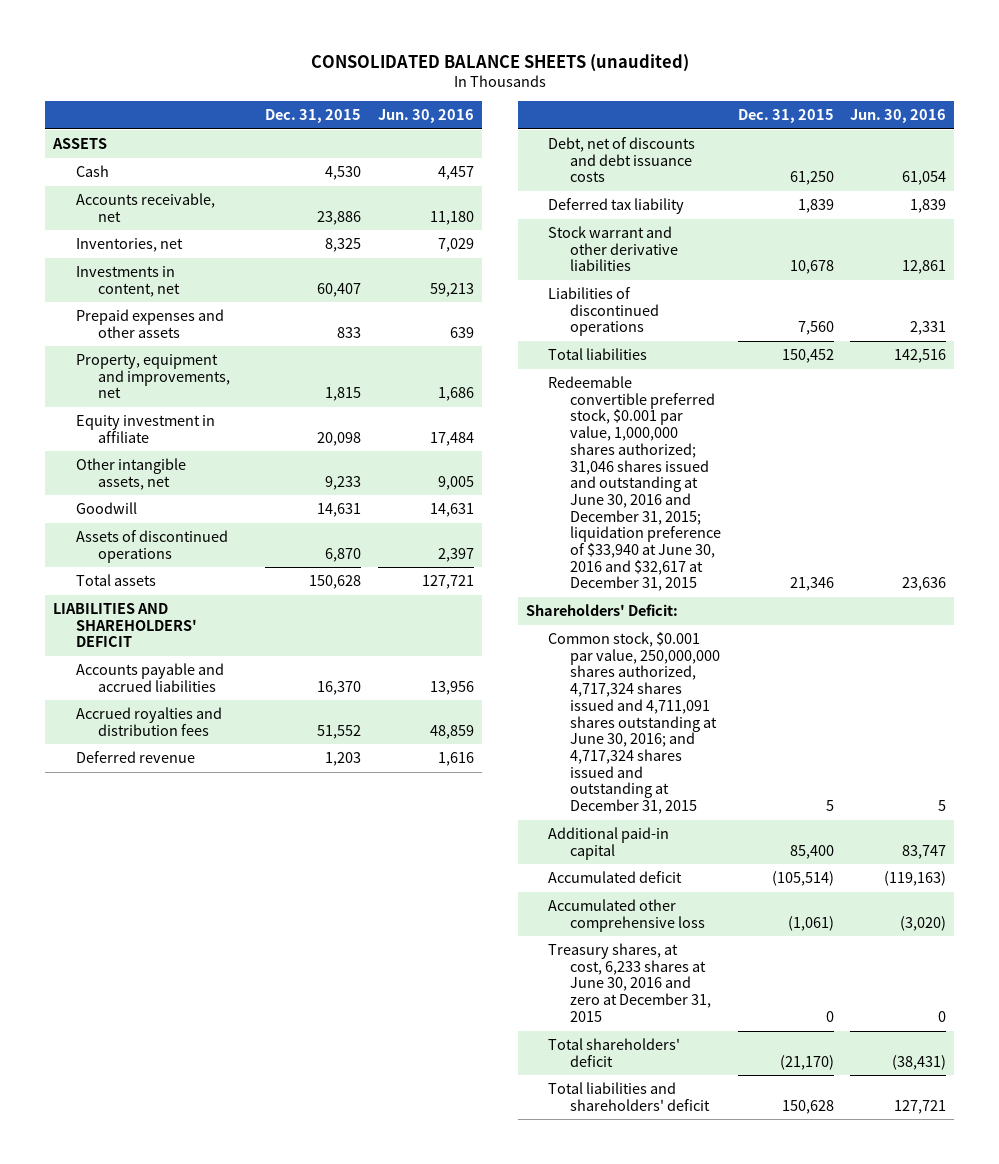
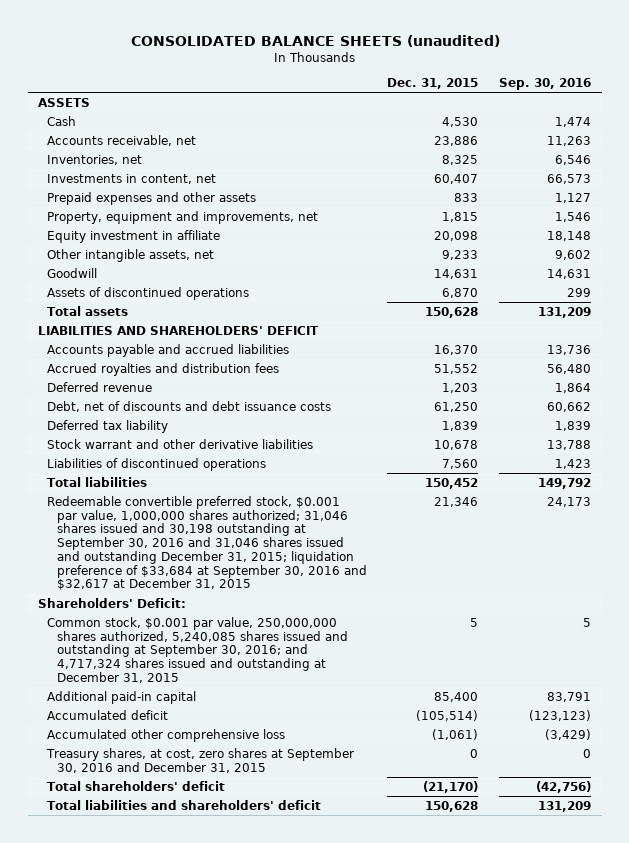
- | Dec. 31, 2015 | Jun. 30, 2016
+ | Dec. 31, 2015 | Sep. 30, 2016
- Redeemable convertible preferred stock, $0.001 par value, 1,000,000 shares authorized; 31,046 shares issued and outstanding at June 30, 2016 and December 31, 2015; liquidation preference of $33,940 at June 30, 2016 and $32,617 at December 31, 2015 | 21,346 | 23,636
+ Redeemable convertible preferred stock, $0.001 par value, 1,000,000 shares authorized; 31,046 shares issued and 30,198 outstanding at September 30, 2016 and 31,046 shares issued and outstanding December 31, 2015; liquidation preference of $33,684 at September 30, 2016 and $32,617 at December 31, 2015 | 21,346 | 24,173
- Common stock, $0.001 par value, 250,000,000 shares authorized, 4,717,324 shares issued and 4,711,091 shares outstanding at June 30, 2016; and 4,717,324 shares issued and outstanding at December 31, 2015 | 5 | 5
+ Common stock, $0.001 par value, 250,000,000 shares authorized, 5,240,085 shares issued and outstanding at September 30, 2016; and 4,717,324 shares issued and outstanding at December 31, 2015 | 5 | 5
- Treasury shares, at cost, 6,233 shares at June 30, 2016 and zero at December 31, 2015 | 0 | 0
+ Treasury shares, at cost, zero shares at September 30, 2016 and December 31, 2015 | 0 | 0

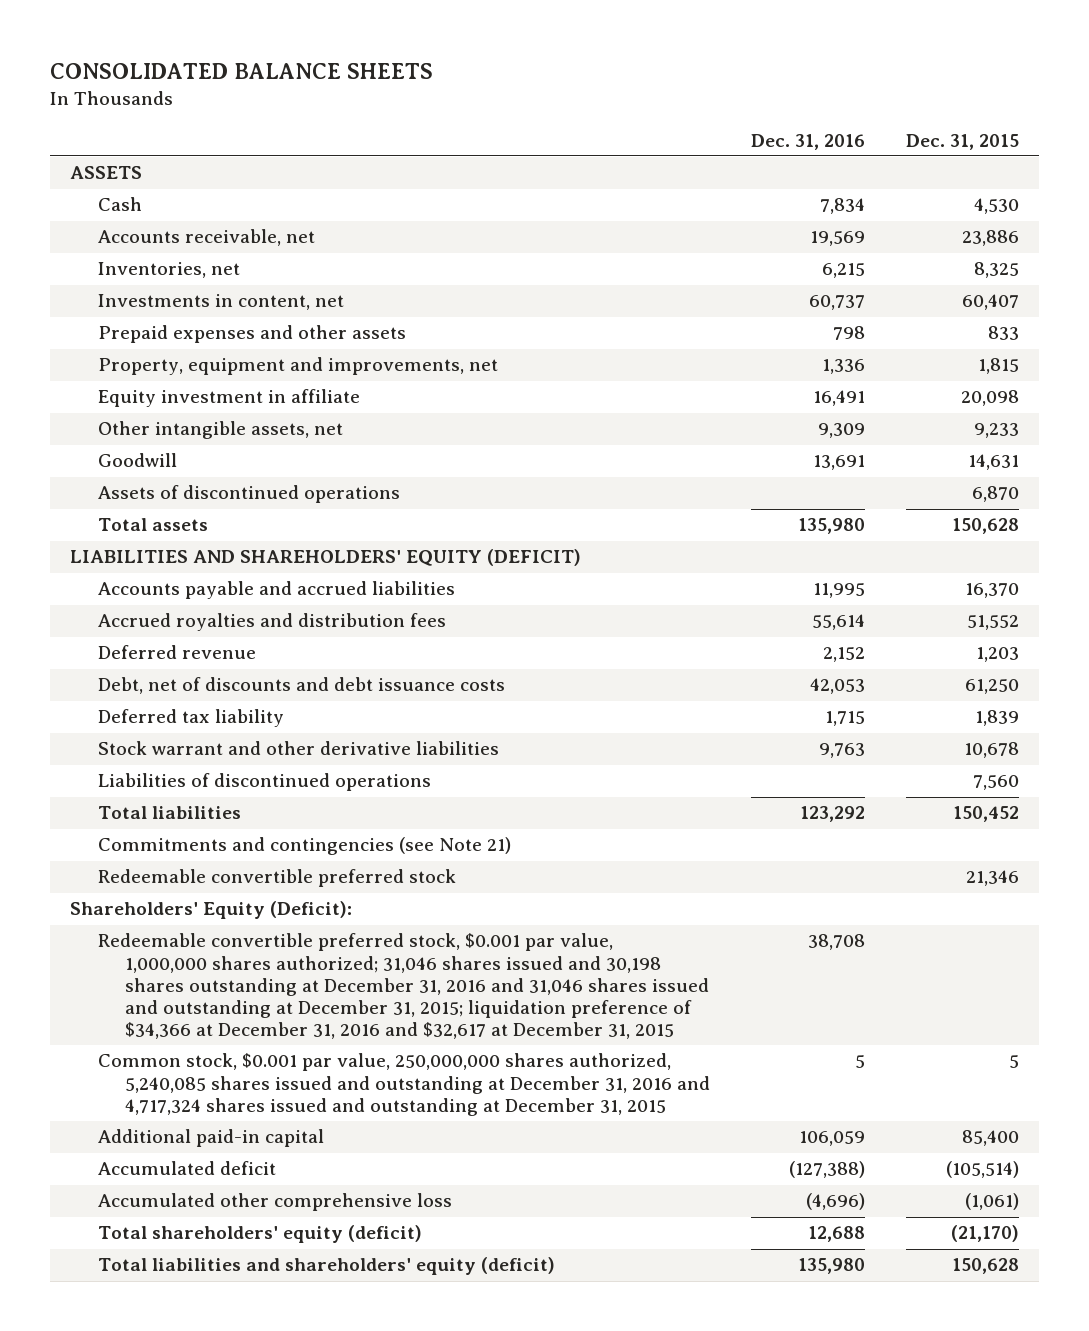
- CONSOLIDATED BALANCE SHEETS (unaudited)
+ CONSOLIDATED BALANCE SHEETS
- | Dec. 31, 2015 | Sep. 30, 2016
+ | Dec. 31, 2016 | Dec. 31, 2015
- LIABILITIES AND SHAREHOLDERS' DEFICIT
+ LIABILITIES AND SHAREHOLDERS' EQUITY (DEFICIT)
- Redeemable convertible preferred stock, $0.001 par value, 1,000,000 shares authorized; 31,046 shares issued and 30,198 outstanding at September 30, 2016 and 31,046 shares issued and outstanding December 31, 2015; liquidation preference of $33,684 at September 30, 2016 and $32,617 at December 31, 2015 | 21,346 | 24,173
- Shareholders' Deficit:
- Common stock, $0.001 par value, 250,000,000 shares authorized, 5,240,085 shares issued and outstanding at September 30, 2016; and 4,717,324 shares issued and outstanding at December 31, 2015 | 5 | 5
+ Commitments and contingencies (see Note 21)
+ Redeemable convertible preferred stock | | 21,346
+ Shareholders' Equity (Deficit):
+ Redeemable convertible preferred stock, $0.001 par value, 1,000,000 shares authorized; 31,046 shares issued and 30,198 shares outstanding at December 31, 2016 and 31,046 shares issued and outstanding at December 31, 2015; liquidation preference of $34,366 at December 31, 2016 and $32,617 at December 31, 2015 | 38,708 |
+ Common stock, $0.001 par value, 250,000,000 shares authorized, 5,240,085 shares issued and outstanding at December 31, 2016 and 4,717,324 shares issued and outstanding at December 31, 2015 | 5 | 5
- Treasury shares, at cost, zero shares at September 30, 2016 and December 31, 2015 | 0 | 0
- Total shareholders' deficit | (21,170) | (42,756)
- Total liabilities and shareholders' deficit | 150,628 | 131,209
+ Total shareholders' equity (deficit) | 12,688 | (21,170)
+ Total liabilities and shareholders' equity (deficit) | 135,980 | 150,628

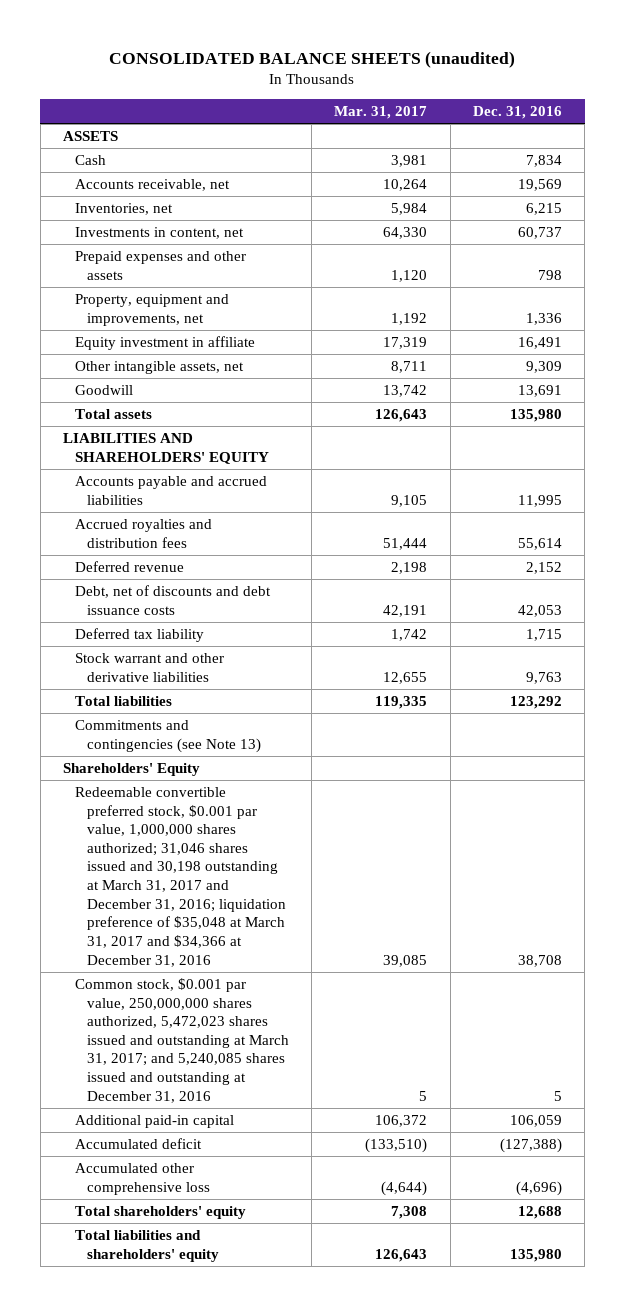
- CONSOLIDATED BALANCE SHEETS
+ CONSOLIDATED BALANCE SHEETS (unaudited)
- | Dec. 31, 2016 | Dec. 31, 2015
+ | Mar. 31, 2017 | Dec. 31, 2016
- Assets of discontinued operations | | 6,870
- LIABILITIES AND SHAREHOLDERS' EQUITY (DEFICIT)
+ LIABILITIES AND SHAREHOLDERS' EQUITY
- Liabilities of discontinued operations | | 7,560
- Commitments and contingencies (see Note 21)
- Redeemable convertible preferred stock | | 21,346
- Shareholders' Equity (Deficit):
- Redeemable convertible preferred stock, $0.001 par value, 1,000,000 shares authorized; 31,046 shares issued and 30,198 shares outstanding at December 31, 2016 and 31,046 shares issued and outstanding at December 31, 2015; liquidation preference of $34,366 at December 31, 2016 and $32,617 at December 31, 2015 | 38,708 |
- Common stock, $0.001 par value, 250,000,000 shares authorized, 5,240,085 shares issued and outstanding at December 31, 2016 and 4,717,324 shares issued and outstanding at December 31, 2015 | 5 | 5
+ Commitments and contingencies (see Note 13)
+ Shareholders' Equity
+ Redeemable convertible preferred stock, $0.001 par value, 1,000,000 shares authorized; 31,046 shares issued and 30,198 outstanding at March 31, 2017 and December 31, 2016; liquidation preference of $35,048 at March 31, 2017 and $34,366 at December 31, 2016 | 39,085 | 38,708
+ Common stock, $0.001 par value, 250,000,000 shares authorized, 5,472,023 shares issued and outstanding at March 31, 2017; and 5,240,085 shares issued and outstanding at December 31, 2016 | 5 | 5
- Total shareholders' equity (deficit) | 12,688 | (21,170)
- Total liabilities and shareholders' equity (deficit) | 135,980 | 150,628
+ Total shareholders' equity | 7,308 | 12,688
+ Total liabilities and shareholders' equity | 126,643 | 135,980

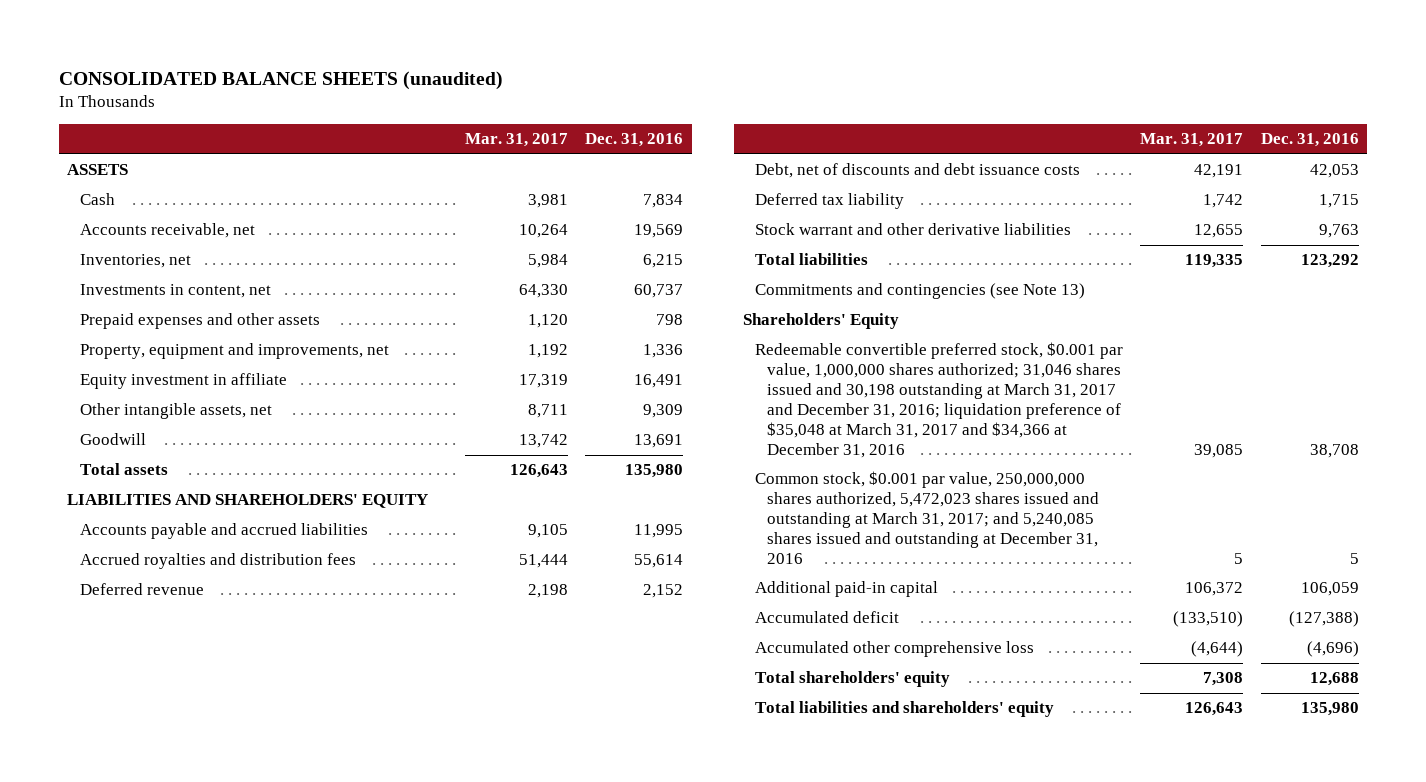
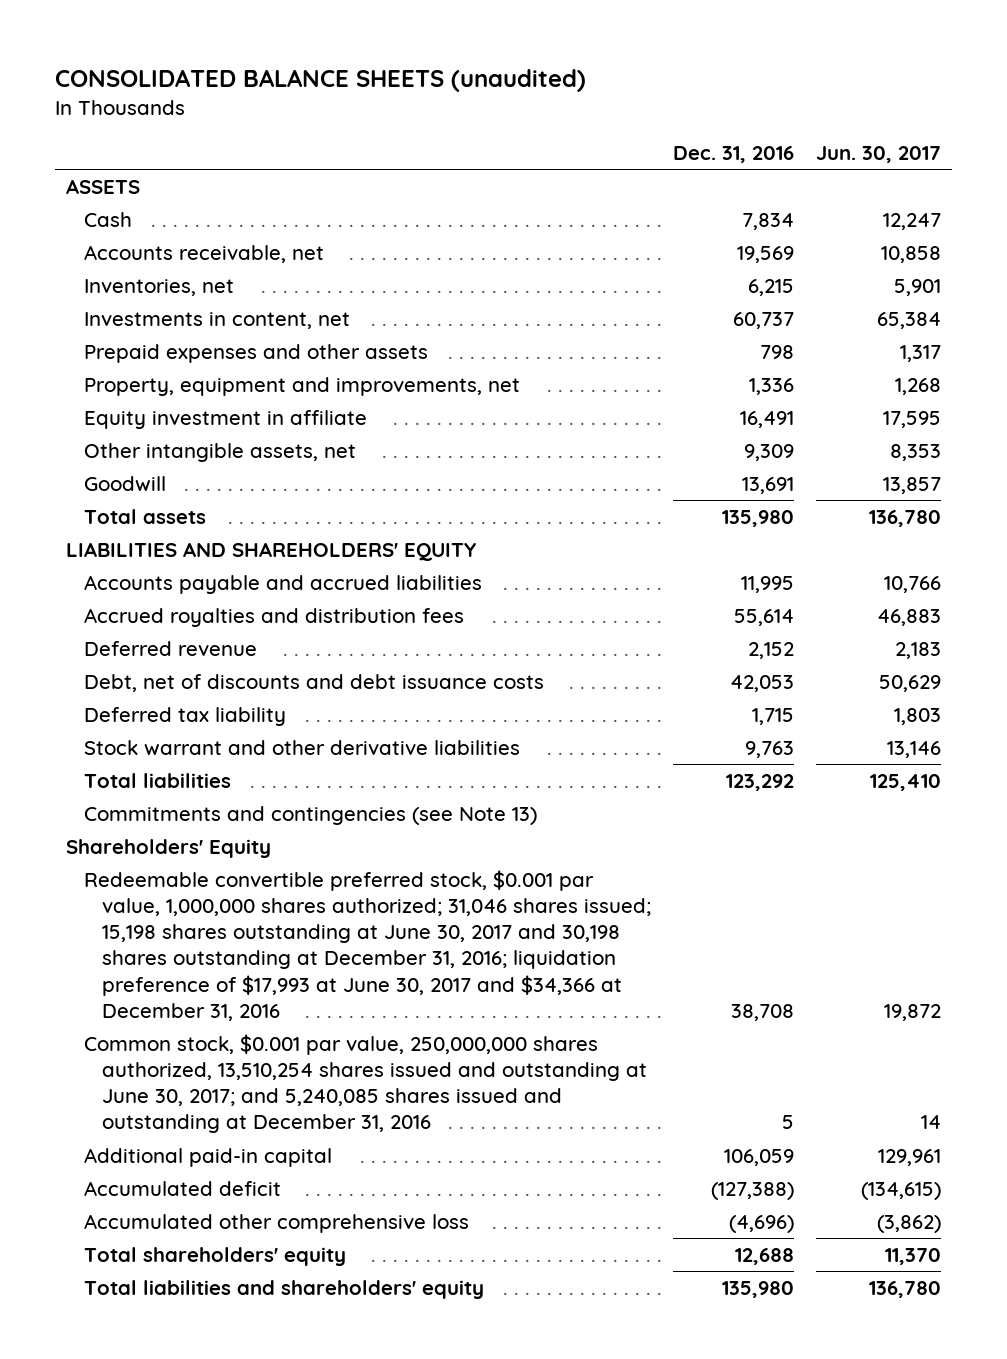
- | Mar. 31, 2017 | Dec. 31, 2016
+ | Dec. 31, 2016 | Jun. 30, 2017
- Redeemable convertible preferred stock, $0.001 par value, 1,000,000 shares authorized; 31,046 shares issued and 30,198 outstanding at March 31, 2017 and December 31, 2016; liquidation preference of $35,048 at March 31, 2017 and $34,366 at December 31, 2016 | 39,085 | 38,708
- Common stock, $0.001 par value, 250,000,000 shares authorized, 5,472,023 shares issued and outstanding at March 31, 2017; and 5,240,085 shares issued and outstanding at December 31, 2016 | 5 | 5
+ Redeemable convertible preferred stock, $0.001 par value, 1,000,000 shares authorized; 31,046 shares issued; 15,198 shares outstanding at June 30, 2017 and 30,198 shares outstanding at December 31, 2016; liquidation preference of $17,993 at June 30, 2017 and $34,366 at December 31, 2016 | 38,708 | 19,872
+ Common stock, $0.001 par value, 250,000,000 shares authorized, 13,510,254 shares issued and outstanding at June 30, 2017; and 5,240,085 shares issued and outstanding at December 31, 2016 | 5 | 14

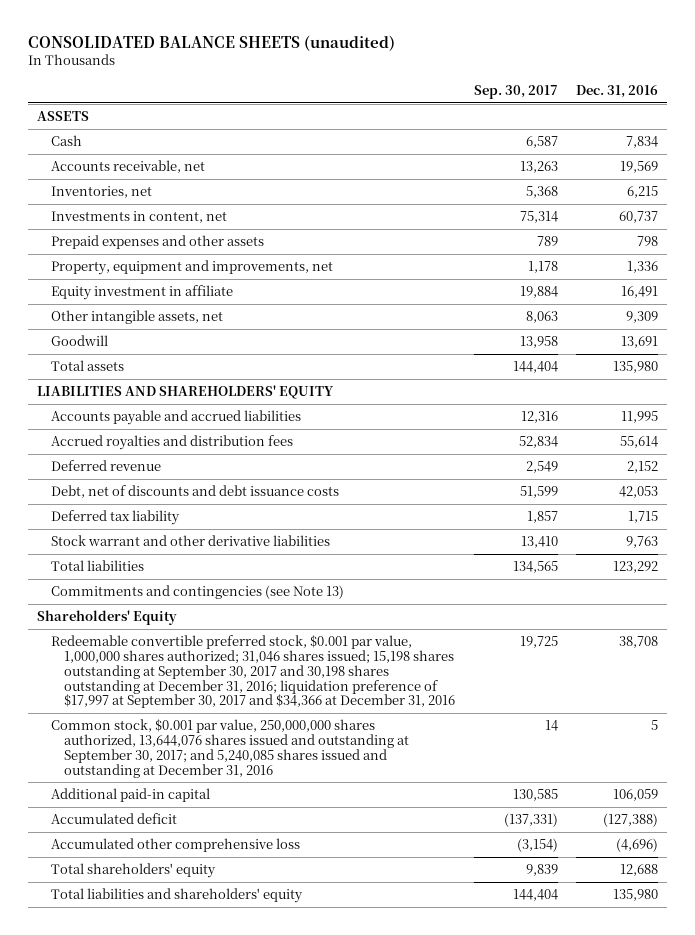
- | Dec. 31, 2016 | Jun. 30, 2017
+ | Sep. 30, 2017 | Dec. 31, 2016
- Redeemable convertible preferred stock, $0.001 par value, 1,000,000 shares authorized; 31,046 shares issued; 15,198 shares outstanding at June 30, 2017 and 30,198 shares outstanding at December 31, 2016; liquidation preference of $17,993 at June 30, 2017 and $34,366 at December 31, 2016 | 38,708 | 19,872
- Common stock, $0.001 par value, 250,000,000 shares authorized, 13,510,254 shares issued and outstanding at June 30, 2017; and 5,240,085 shares issued and outstanding at December 31, 2016 | 5 | 14
+ Redeemable convertible preferred stock, $0.001 par value, 1,000,000 shares authorized; 31,046 shares issued; 15,198 shares outstanding at September 30, 2017 and 30,198 shares outstanding at December 31, 2016; liquidation preference of $17,997 at September 30, 2017 and $34,366 at December 31, 2016 | 19,725 | 38,708
+ Common stock, $0.001 par value, 250,000,000 shares authorized, 13,644,076 shares issued and outstanding at September 30, 2017; and 5,240,085 shares issued and outstanding at December 31, 2016 | 14 | 5

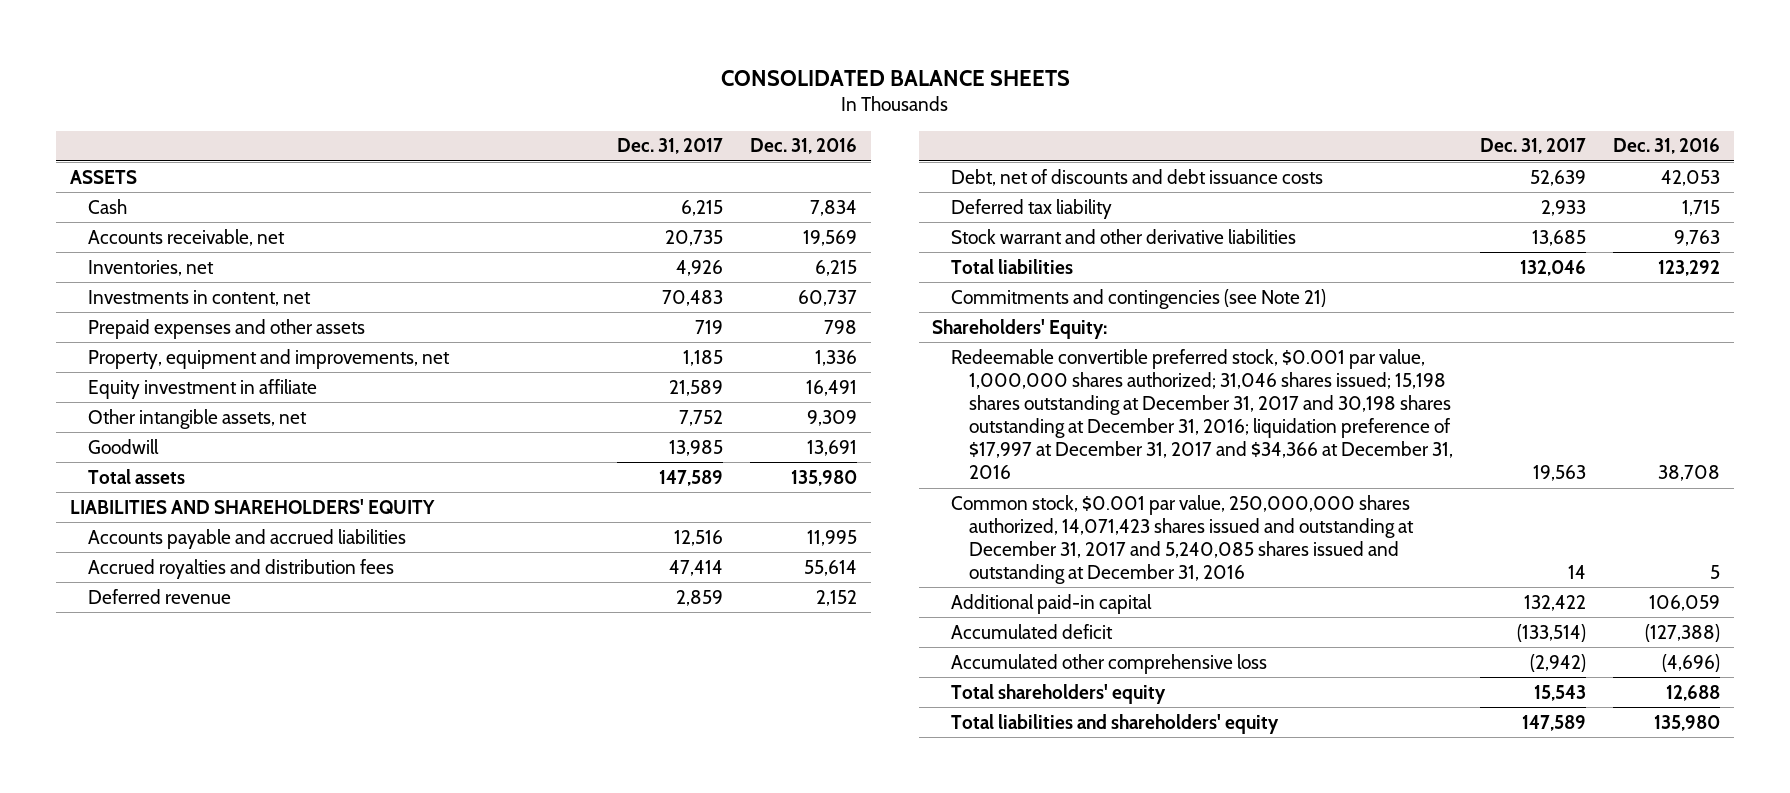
- CONSOLIDATED BALANCE SHEETS (unaudited)
+ CONSOLIDATED BALANCE SHEETS
- | Sep. 30, 2017 | Dec. 31, 2016
+ | Dec. 31, 2017 | Dec. 31, 2016
- Commitments and contingencies (see Note 13)
- Shareholders' Equity
- Redeemable convertible preferred stock, $0.001 par value, 1,000,000 shares authorized; 31,046 shares issued; 15,198 shares outstanding at September 30, 2017 and 30,198 shares outstanding at December 31, 2016; liquidation preference of $17,997 at September 30, 2017 and $34,366 at December 31, 2016 | 19,725 | 38,708
- Common stock, $0.001 par value, 250,000,000 shares authorized, 13,644,076 shares issued and outstanding at September 30, 2017; and 5,240,085 shares issued and outstanding at December 31, 2016 | 14 | 5
+ Commitments and contingencies (see Note 21)
+ Shareholders' Equity:
+ Redeemable convertible preferred stock, $0.001 par value, 1,000,000 shares authorized; 31,046 shares issued; 15,198 shares outstanding at December 31, 2017 and 30,198 shares outstanding at December 31, 2016; liquidation preference of $17,997 at December 31, 2017 and $34,366 at December 31, 2016 | 19,563 | 38,708
+ Common stock, $0.001 par value, 250,000,000 shares authorized, 14,071,423 shares issued and outstanding at December 31, 2017 and 5,240,085 shares issued and outstanding at December 31, 2016 | 14 | 5

